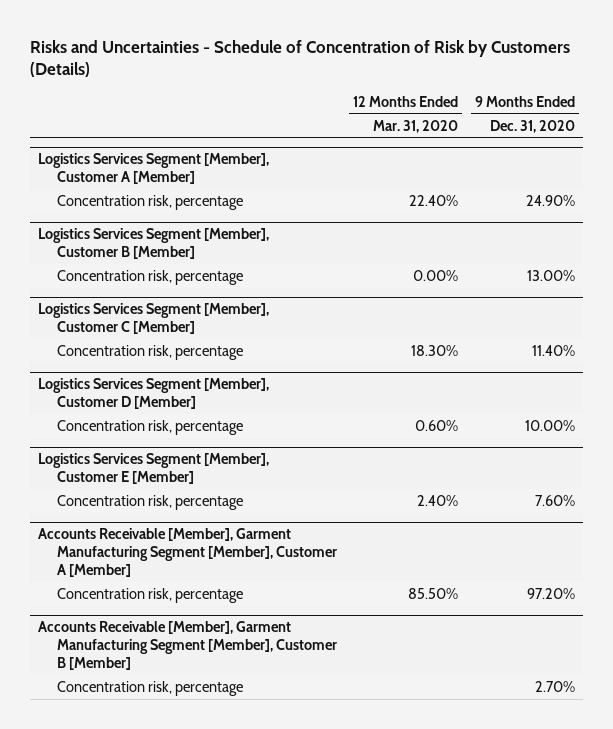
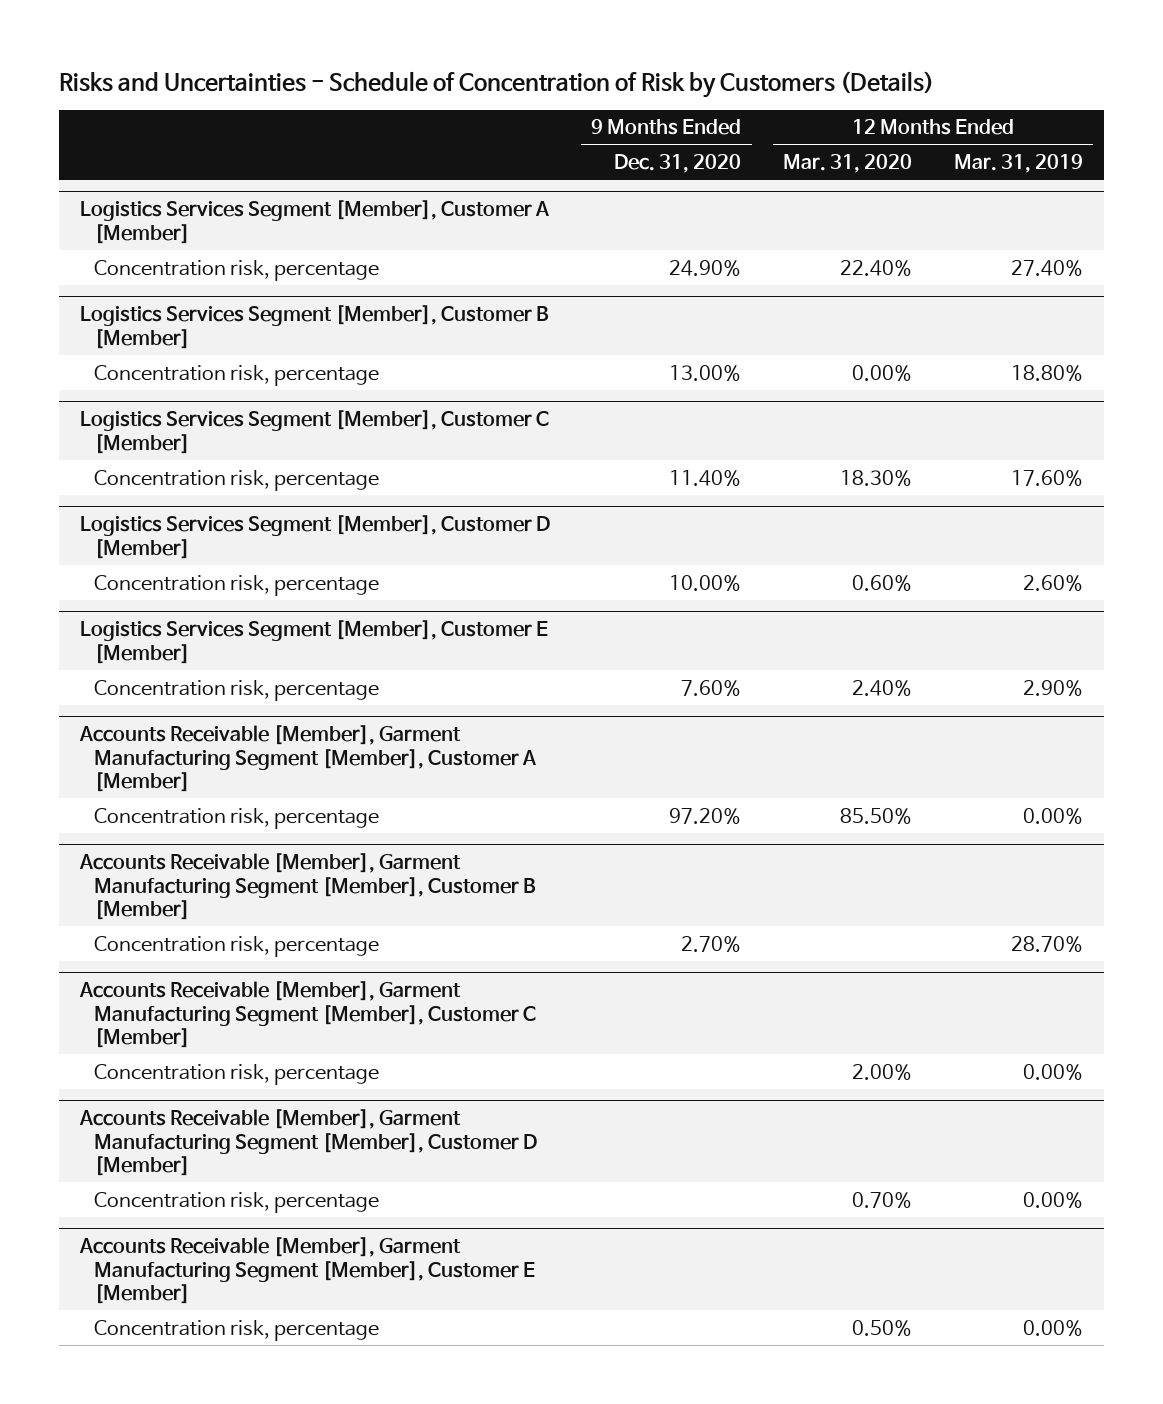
- | 12 Months Ended Mar. 31, 2020 | 9 Months Ended Dec. 31, 2020
+ | 9 Months Ended Dec. 31, 2020 | 12 Months Ended Mar. 31, 2020 | 12 Months Ended Mar. 31, 2019
+ Accounts Receivable [Member], Garment Manufacturing Segment [Member], Customer C [Member]
+ Concentration risk, percentage | | 2.00% | 0.00%
+ Accounts Receivable [Member], Garment Manufacturing Segment [Member], Customer D [Member]
+ Concentration risk, percentage | | 0.70% | 0.00%
+ Accounts Receivable [Member], Garment Manufacturing Segment [Member], Customer E [Member]
+ Concentration risk, percentage | | 0.50% | 0.00%

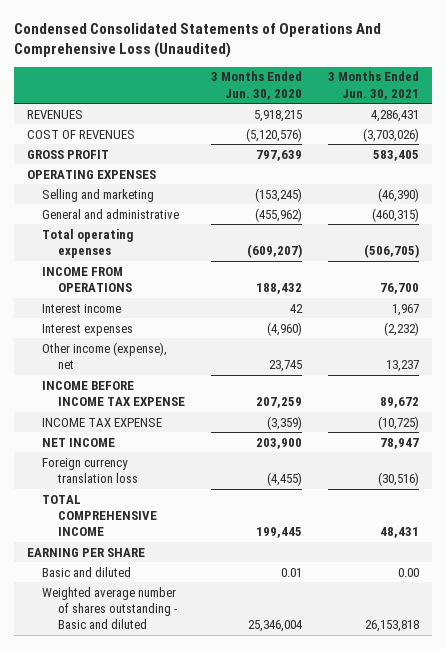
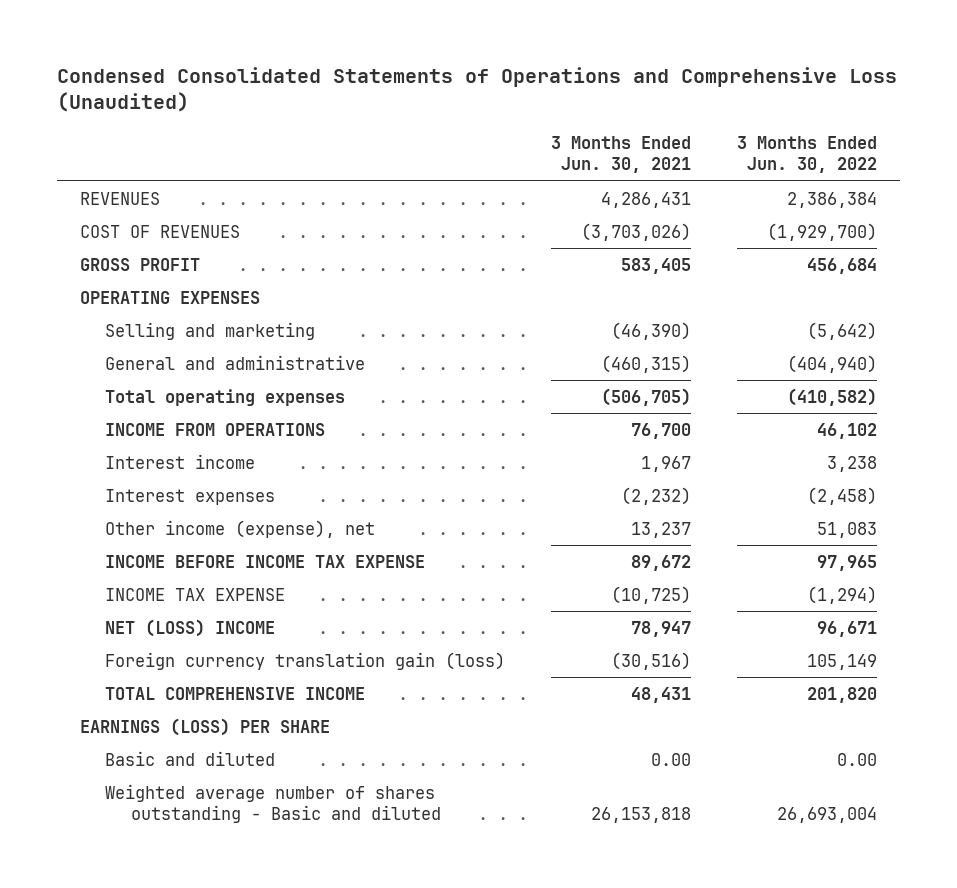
- Condensed Consolidated Statements of Operations And Comprehensive Loss (Unaudited)
+ Condensed Consolidated Statements of Operations and Comprehensive Loss (Unaudited)
- | 3 Months Ended Jun. 30, 2020 | 3 Months Ended Jun. 30, 2021
+ | 3 Months Ended Jun. 30, 2021 | 3 Months Ended Jun. 30, 2022
- NET INCOME | 203,900 | 78,947
- Foreign currency translation loss | (4,455) | (30,516)
+ NET (LOSS) INCOME | 78,947 | 96,671
+ Foreign currency translation gain (loss) | (30,516) | 105,149
- EARNING PER SHARE
+ EARNINGS (LOSS) PER SHARE

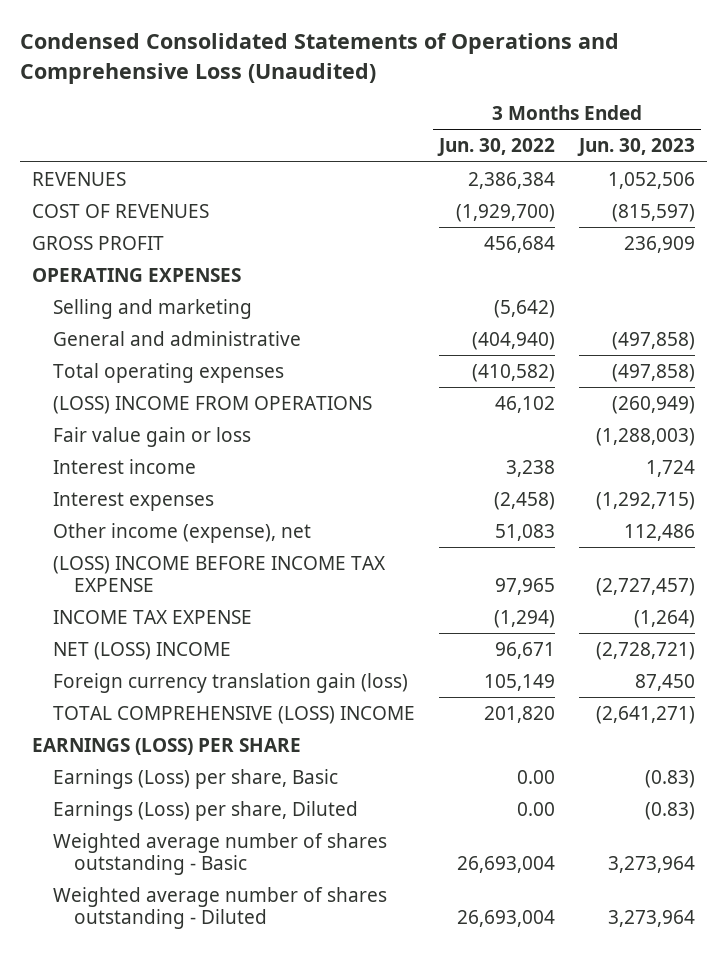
- | 3 Months Ended Jun. 30, 2021 | 3 Months Ended Jun. 30, 2022
+ | 3 Months Ended Jun. 30, 2022 | 3 Months Ended Jun. 30, 2023
- INCOME FROM OPERATIONS | 76,700 | 46,102
+ (LOSS) INCOME FROM OPERATIONS | 46,102 | (260,949)
+ Fair value gain or loss | | (1,288,003)
- INCOME BEFORE INCOME TAX EXPENSE | 89,672 | 97,965
+ (LOSS) INCOME BEFORE INCOME TAX EXPENSE | 97,965 | (2,727,457)
- TOTAL COMPREHENSIVE INCOME | 48,431 | 201,820
+ TOTAL COMPREHENSIVE (LOSS) INCOME | 201,820 | (2,641,271)
- Basic and diluted | 0.00 | 0.00
- Weighted average number of shares outstanding - Basic and diluted | 26,153,818 | 26,693,004
+ Earnings (Loss) per share, Basic | 0.00 | (0.83)
+ Earnings (Loss) per share, Diluted | 0.00 | (0.83)
+ Weighted average number of shares outstanding - Basic | 26,693,004 | 3,273,964
+ Weighted average number of shares outstanding - Diluted | 26,693,004 | 3,273,964

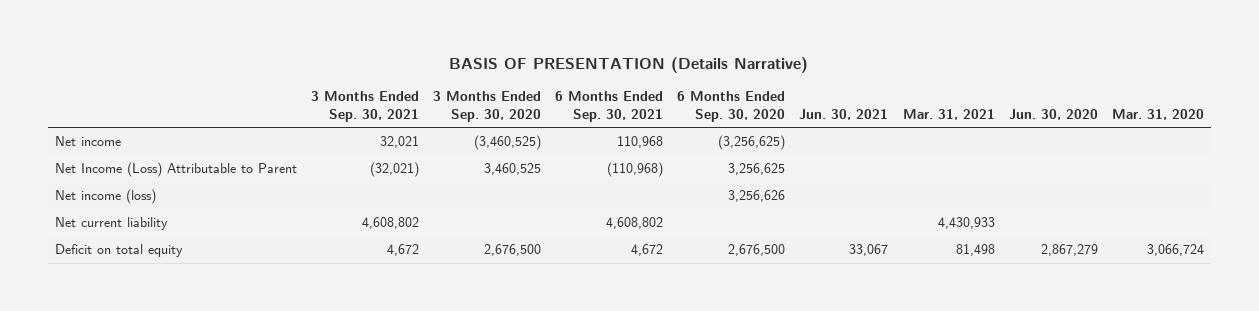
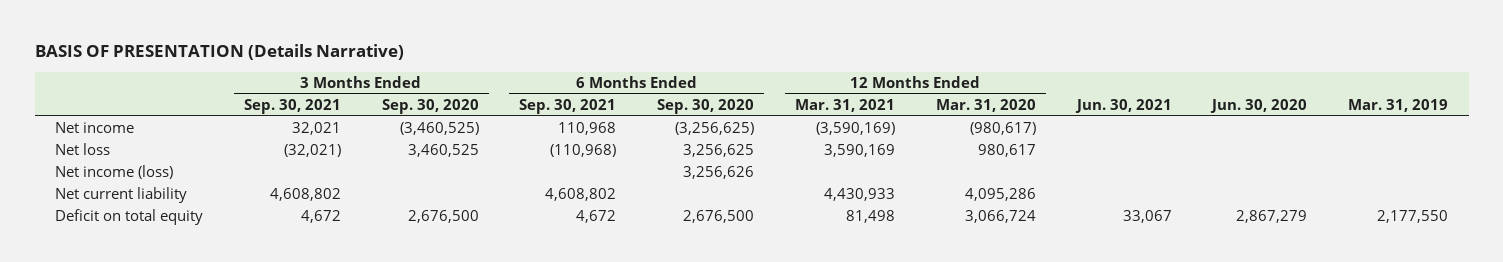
- | 3 Months Ended Sep. 30, 2021 | 3 Months Ended Sep. 30, 2020 | 6 Months Ended Sep. 30, 2021 | 6 Months Ended Sep. 30, 2020 | Jun. 30, 2021 | Mar. 31, 2021 | Jun. 30, 2020 | Mar. 31, 2020
+ | 3 Months Ended Sep. 30, 2021 | 3 Months Ended Sep. 30, 2020 | 6 Months Ended Sep. 30, 2021 | 6 Months Ended Sep. 30, 2020 | 12 Months Ended Mar. 31, 2021 | 12 Months Ended Mar. 31, 2020 | Jun. 30, 2021 | Jun. 30, 2020 | Mar. 31, 2019
- Net Income (Loss) Attributable to Parent | (32,021) | 3,460,525 | (110,968) | 3,256,625 | | | |
+ Net loss | (32,021) | 3,460,525 | (110,968) | 3,256,625 | 3,590,169 | 980,617 | | |

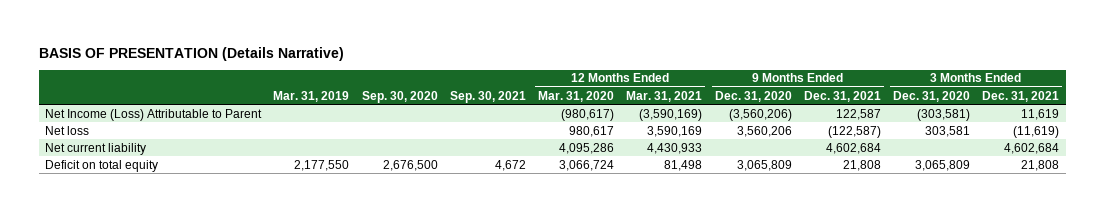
- | 3 Months Ended Sep. 30, 2021 | 3 Months Ended Sep. 30, 2020 | 6 Months Ended Sep. 30, 2021 | 6 Months Ended Sep. 30, 2020 | 12 Months Ended Mar. 31, 2021 | 12 Months Ended Mar. 31, 2020 | Jun. 30, 2021 | Jun. 30, 2020 | Mar. 31, 2019
+ | Mar. 31, 2019 | Sep. 30, 2020 | Sep. 30, 2021 | 12 Months Ended Mar. 31, 2020 | 12 Months Ended Mar. 31, 2021 | 9 Months Ended Dec. 31, 2020 | 9 Months Ended Dec. 31, 2021 | 3 Months Ended Dec. 31, 2020 | 3 Months Ended Dec. 31, 2021
- Net income | 32,021 | (3,460,525) | 110,968 | (3,256,625) | (3,590,169) | (980,617) | | |
+ Net Income (Loss) Attributable to Parent | | | | (980,617) | (3,590,169) | (3,560,206) | 122,587 | (303,581) | 11,619
- Net income (loss) | | | | 3,256,626 | | | | |

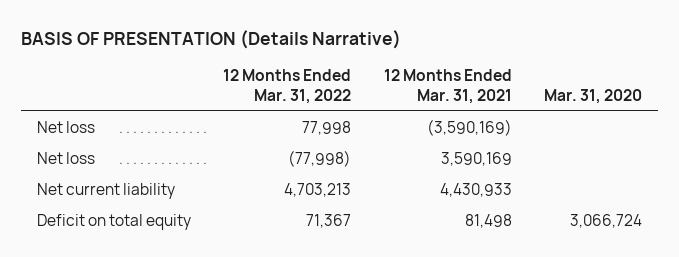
- | Mar. 31, 2019 | Sep. 30, 2020 | Sep. 30, 2021 | 12 Months Ended Mar. 31, 2020 | 12 Months Ended Mar. 31, 2021 | 9 Months Ended Dec. 31, 2020 | 9 Months Ended Dec. 31, 2021 | 3 Months Ended Dec. 31, 2020 | 3 Months Ended Dec. 31, 2021
+ | 12 Months Ended Mar. 31, 2022 | 12 Months Ended Mar. 31, 2021 | Mar. 31, 2020
- Net Income (Loss) Attributable to Parent | | | | (980,617) | (3,590,169) | (3,560,206) | 122,587 | (303,581) | 11,619
+ Net loss | 77,998 | (3,590,169) |

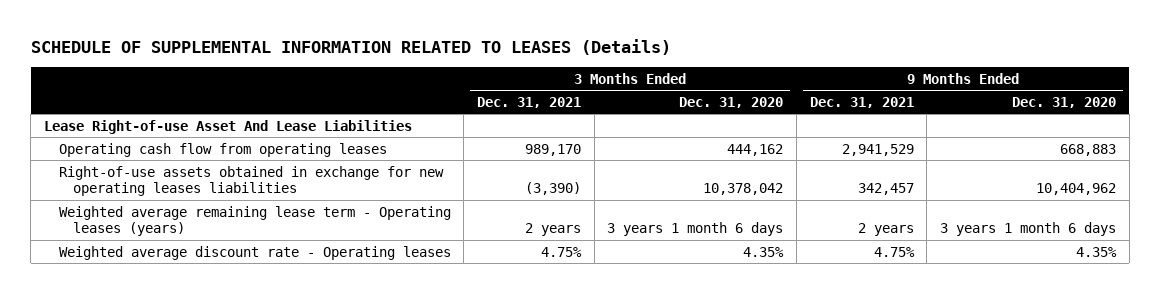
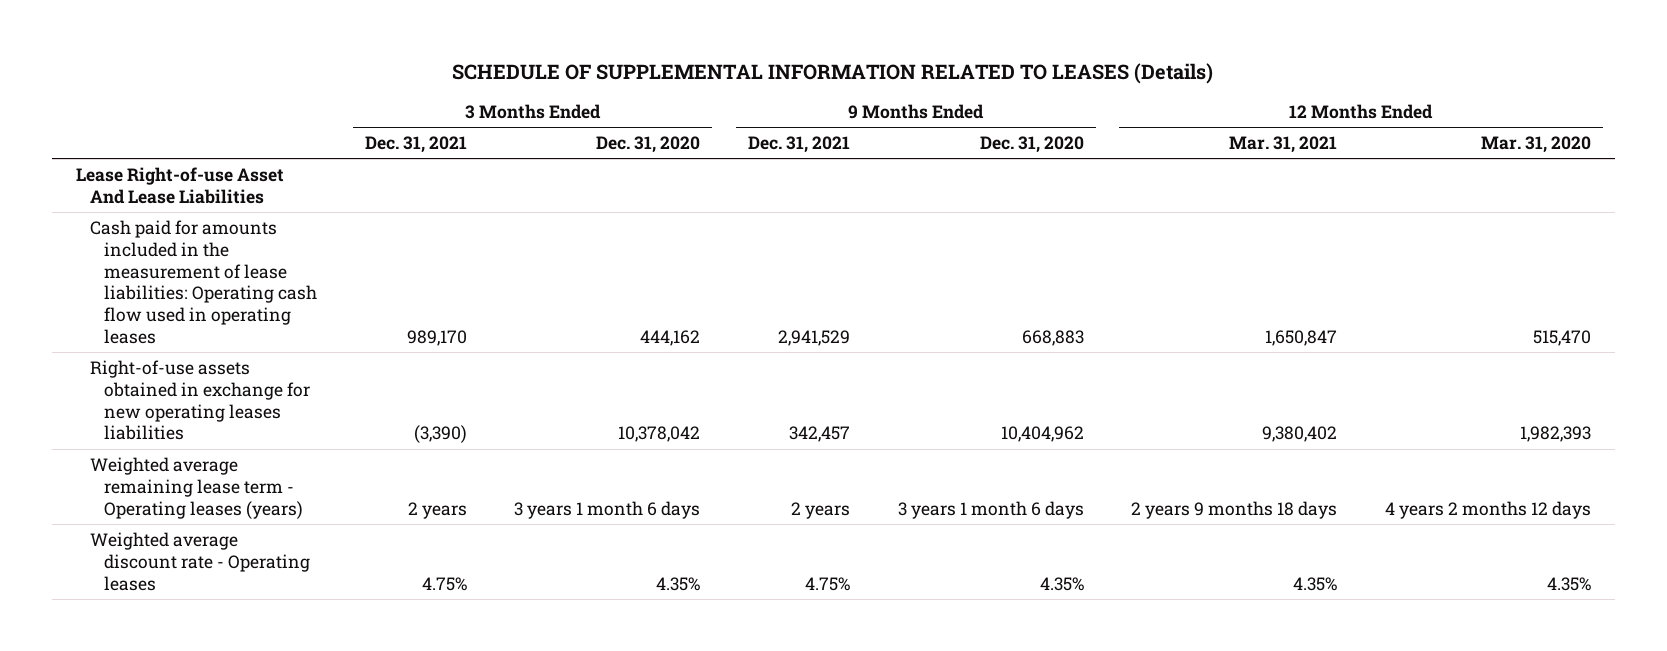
- | 3 Months Ended Dec. 31, 2021 | 3 Months Ended Dec. 31, 2020 | 9 Months Ended Dec. 31, 2021 | 9 Months Ended Dec. 31, 2020
+ | 3 Months Ended Dec. 31, 2021 | 3 Months Ended Dec. 31, 2020 | 9 Months Ended Dec. 31, 2021 | 9 Months Ended Dec. 31, 2020 | 12 Months Ended Mar. 31, 2021 | 12 Months Ended Mar. 31, 2020
- Operating cash flow from operating leases | 989,170 | 444,162 | 2,941,529 | 668,883
+ Cash paid for amounts included in the measurement of lease liabilities: Operating cash flow used in operating leases | 989,170 | 444,162 | 2,941,529 | 668,883 | 1,650,847 | 515,470

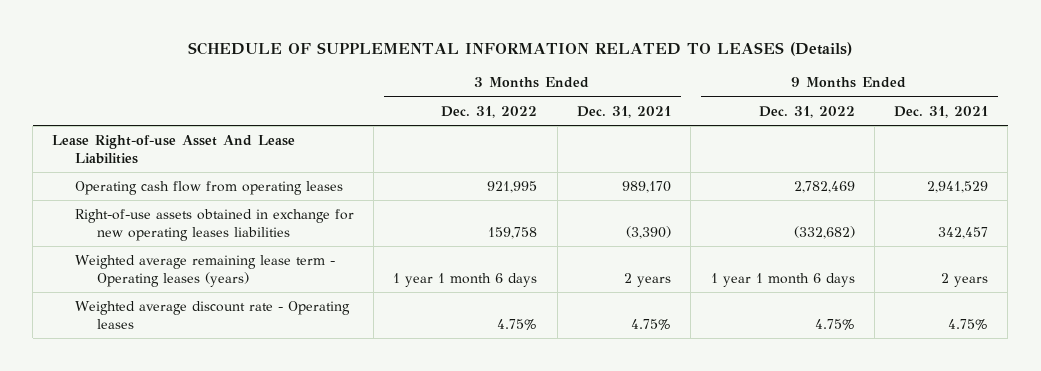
- | 3 Months Ended Dec. 31, 2021 | 3 Months Ended Dec. 31, 2020 | 9 Months Ended Dec. 31, 2021 | 9 Months Ended Dec. 31, 2020 | 12 Months Ended Mar. 31, 2021 | 12 Months Ended Mar. 31, 2020
+ | 3 Months Ended Dec. 31, 2022 | 3 Months Ended Dec. 31, 2021 | 9 Months Ended Dec. 31, 2022 | 9 Months Ended Dec. 31, 2021
- Cash paid for amounts included in the measurement of lease liabilities: Operating cash flow used in operating leases | 989,170 | 444,162 | 2,941,529 | 668,883 | 1,650,847 | 515,470
+ Operating cash flow from operating leases | 921,995 | 989,170 | 2,782,469 | 2,941,529

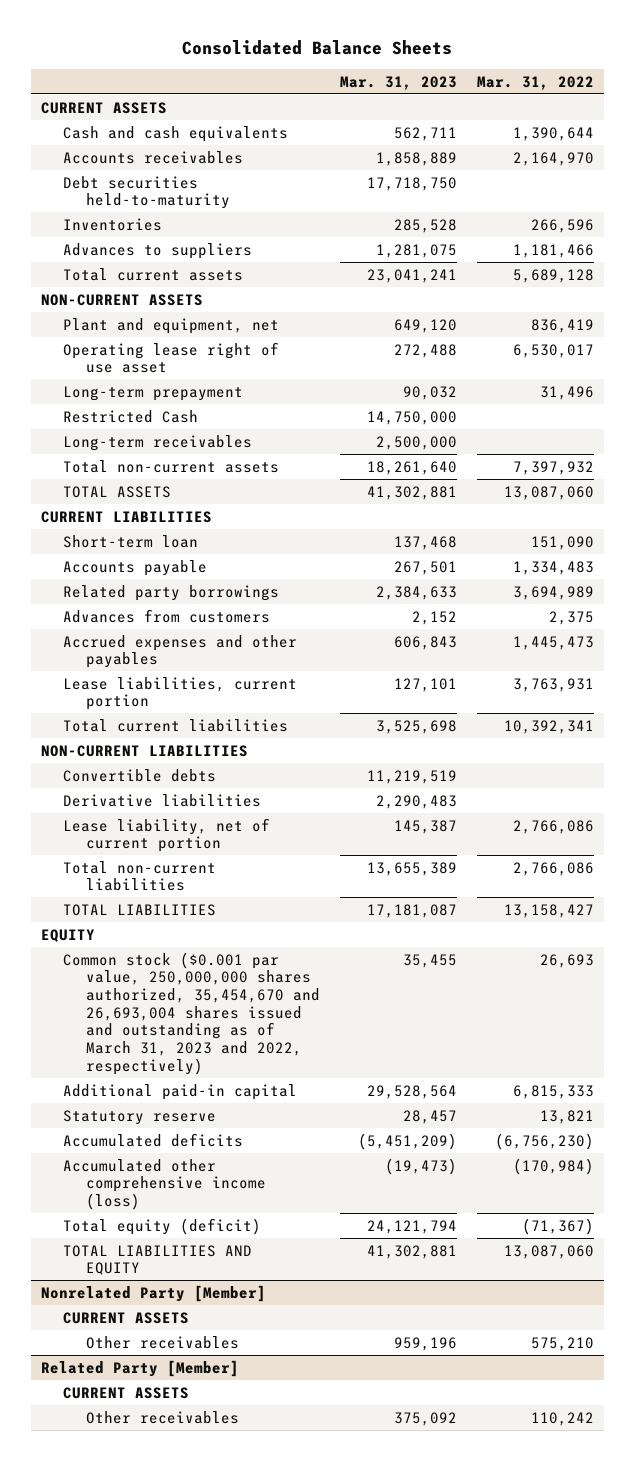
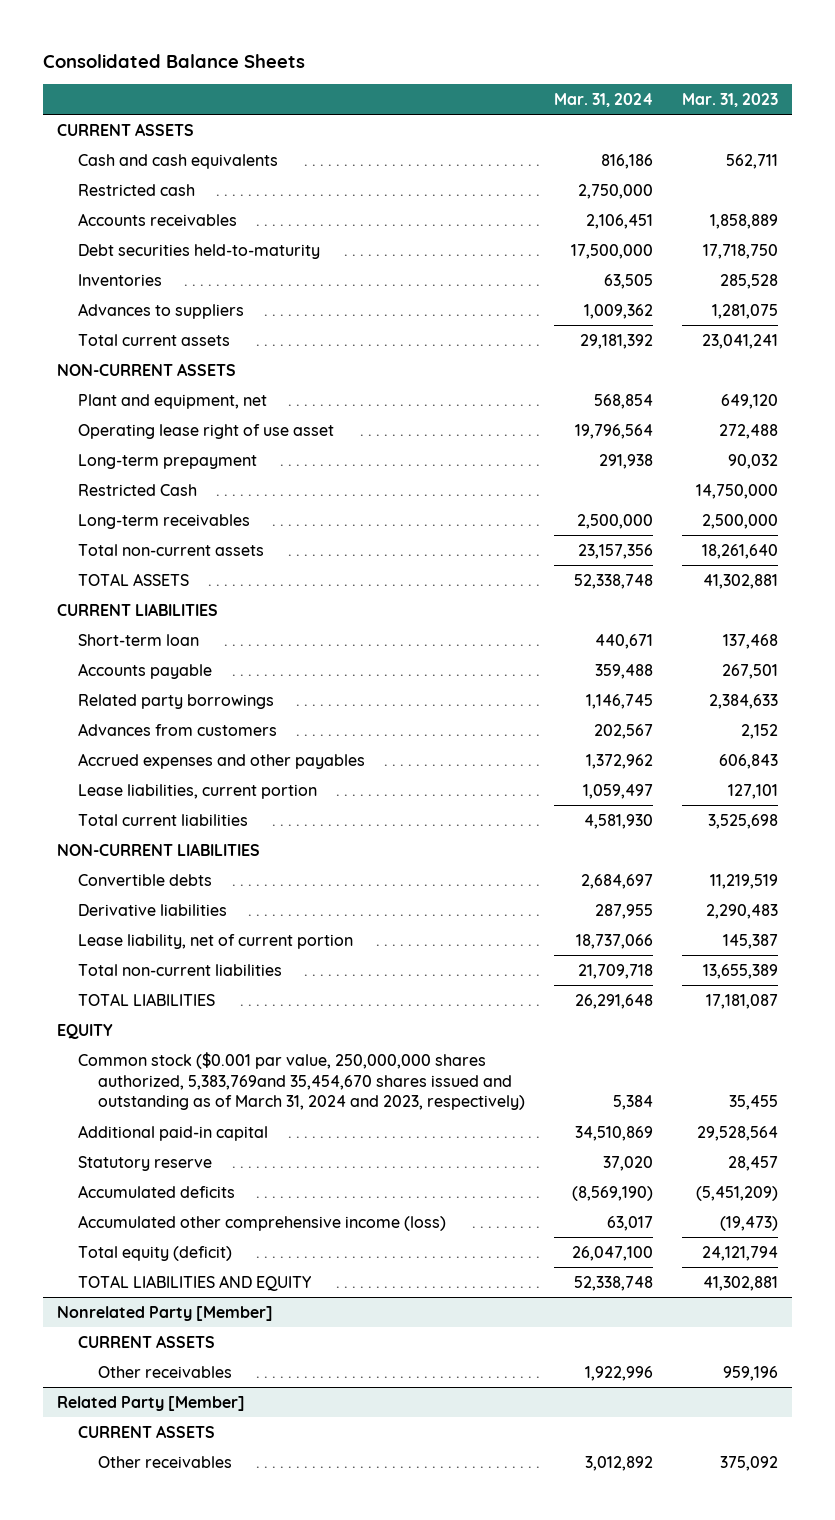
- | Mar. 31, 2023 | Mar. 31, 2022
+ | Mar. 31, 2024 | Mar. 31, 2023
+ Restricted cash | 2,750,000 |
- Common stock ($0.001 par value, 250,000,000 shares authorized, 35,454,670 and 26,693,004 shares issued and outstanding as of March 31, 2023 and 2022, respectively) | 35,455 | 26,693
+ Common stock ($0.001 par value, 250,000,000 shares authorized, 5,383,769and 35,454,670 shares issued and outstanding as of March 31, 2024 and 2023, respectively) | 5,384 | 35,455

